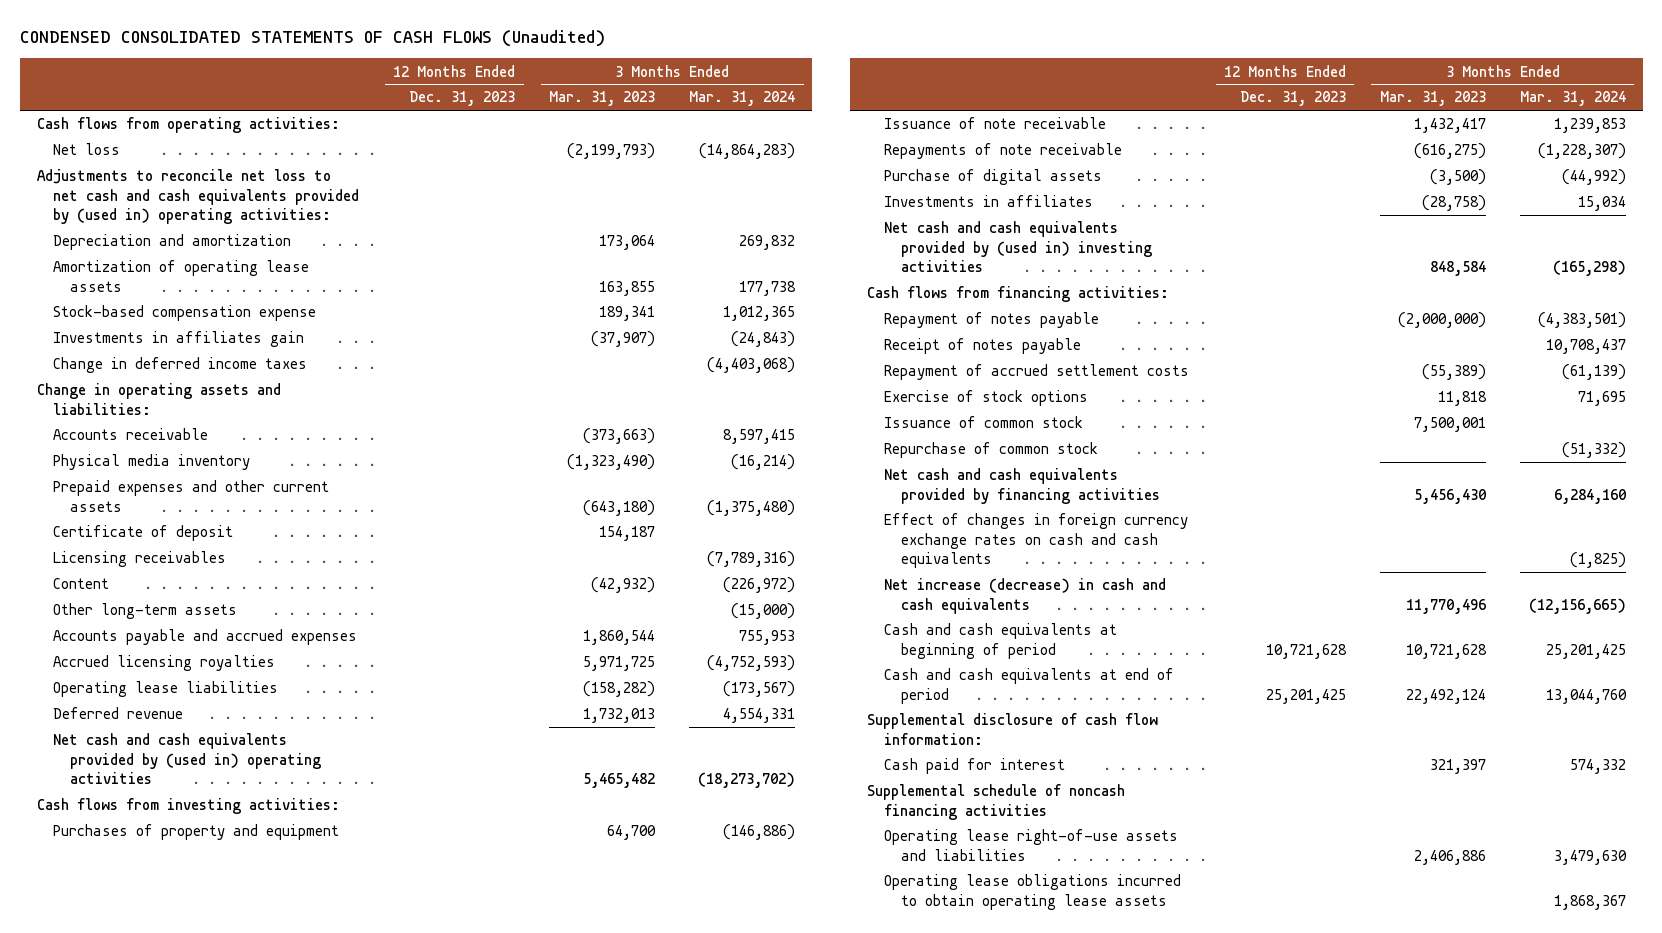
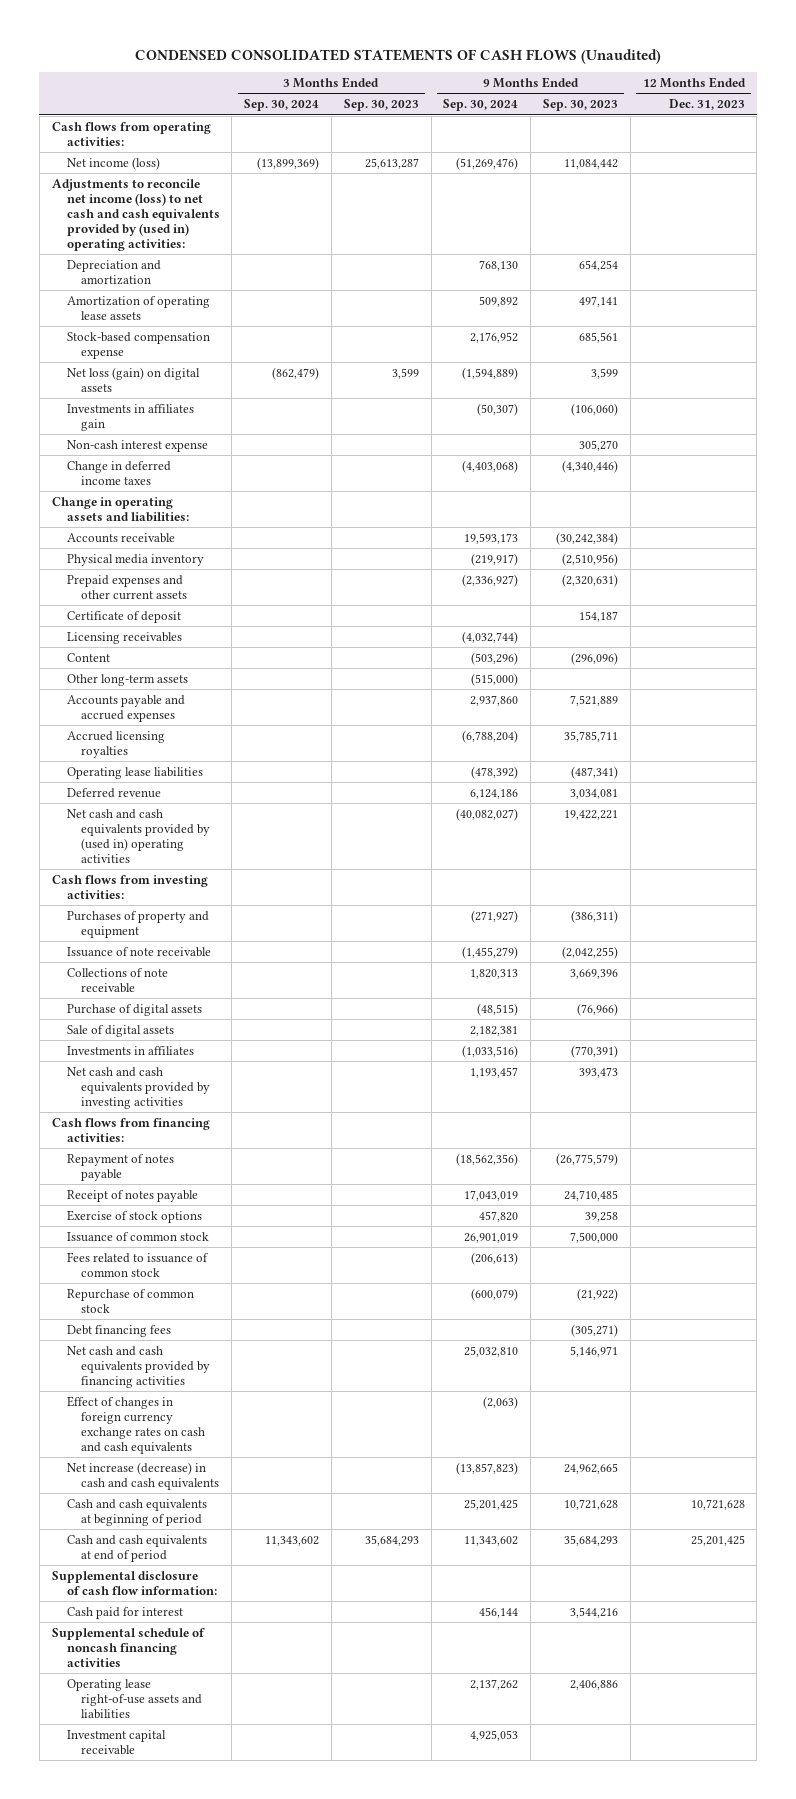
- | 12 Months Ended Dec. 31, 2023 | 3 Months Ended Mar. 31, 2023 | 3 Months Ended Mar. 31, 2024
+ | 3 Months Ended Sep. 30, 2024 | 3 Months Ended Sep. 30, 2023 | 9 Months Ended Sep. 30, 2024 | 9 Months Ended Sep. 30, 2023 | 12 Months Ended Dec. 31, 2023
- Net loss | | (2,199,793) | (14,864,283)
- Adjustments to reconcile net loss to net cash and cash equivalents provided by (used in) operating activities:
+ Net income (loss) | (13,899,369) | 25,613,287 | (51,269,476) | 11,084,442 |
+ Adjustments to reconcile net income (loss) to net cash and cash equivalents provided by (used in) operating activities:
+ Net loss (gain) on digital assets | (862,479) | 3,599 | (1,594,889) | 3,599 |
+ Non-cash interest expense | | | | 305,270 |
- Repayments of note receivable | | (616,275) | (1,228,307)
+ Collections of note receivable | | | 1,820,313 | 3,669,396 |
+ Sale of digital assets | | | 2,182,381 | |
- Net cash and cash equivalents provided by (used in) investing activities | | 848,584 | (165,298)
+ Net cash and cash equivalents provided by investing activities | | | 1,193,457 | 393,473 |
- Repayment of accrued settlement costs | | (55,389) | (61,139)
+ Fees related to issuance of common stock | | | (206,613) | |
+ Debt financing fees | | | | (305,271) |
- Operating lease obligations incurred to obtain operating lease assets | | | 1,868,367
+ Investment capital receivable | | | 4,925,053 | |

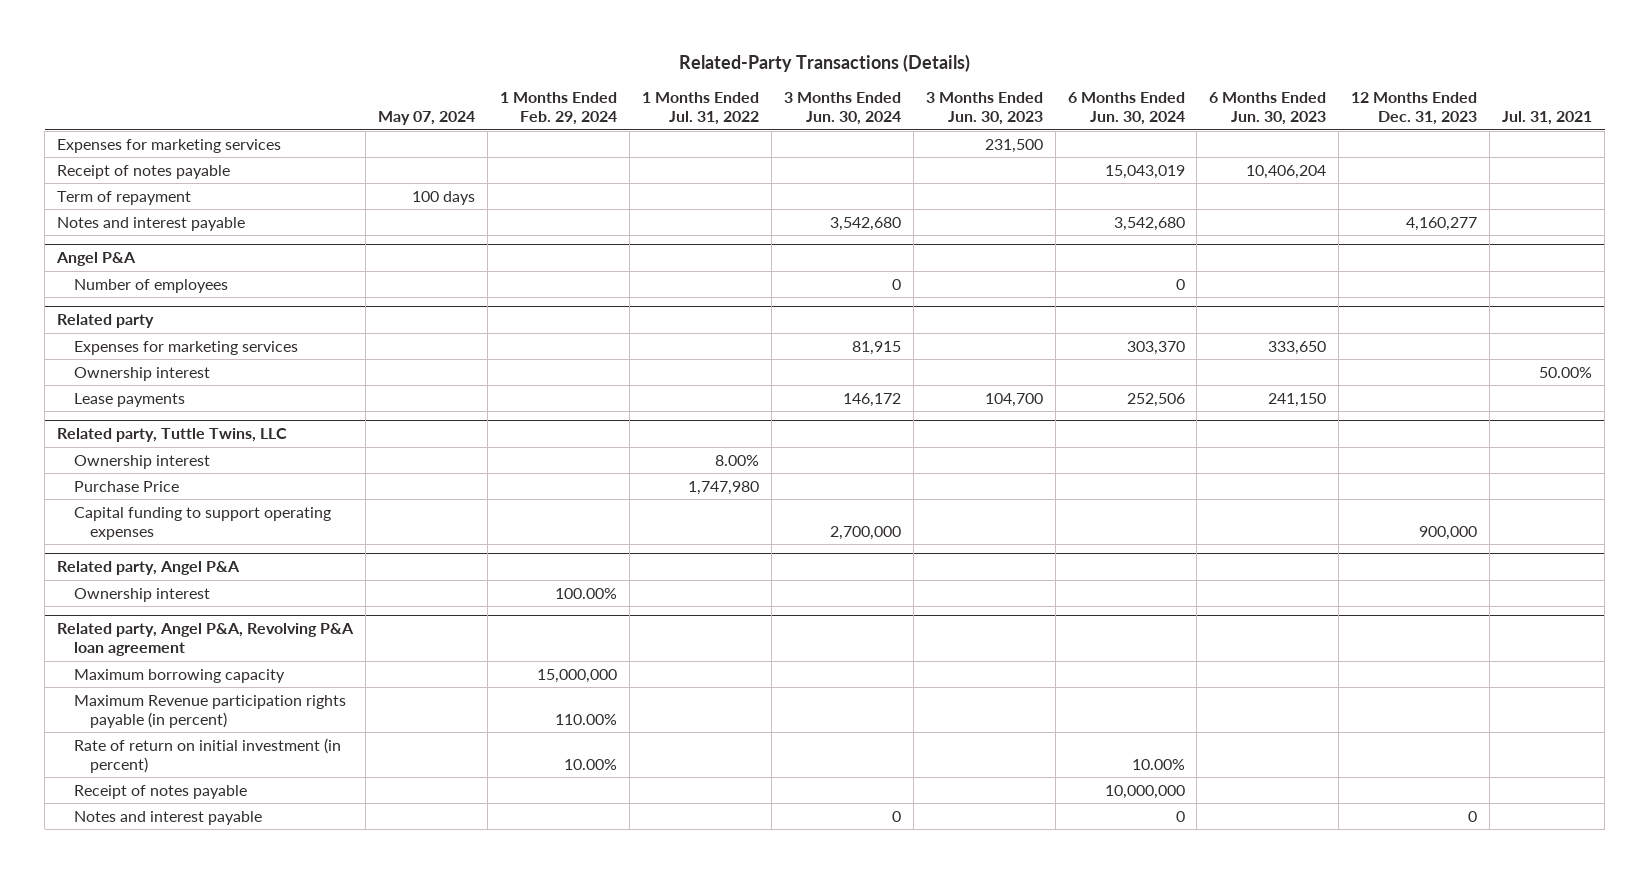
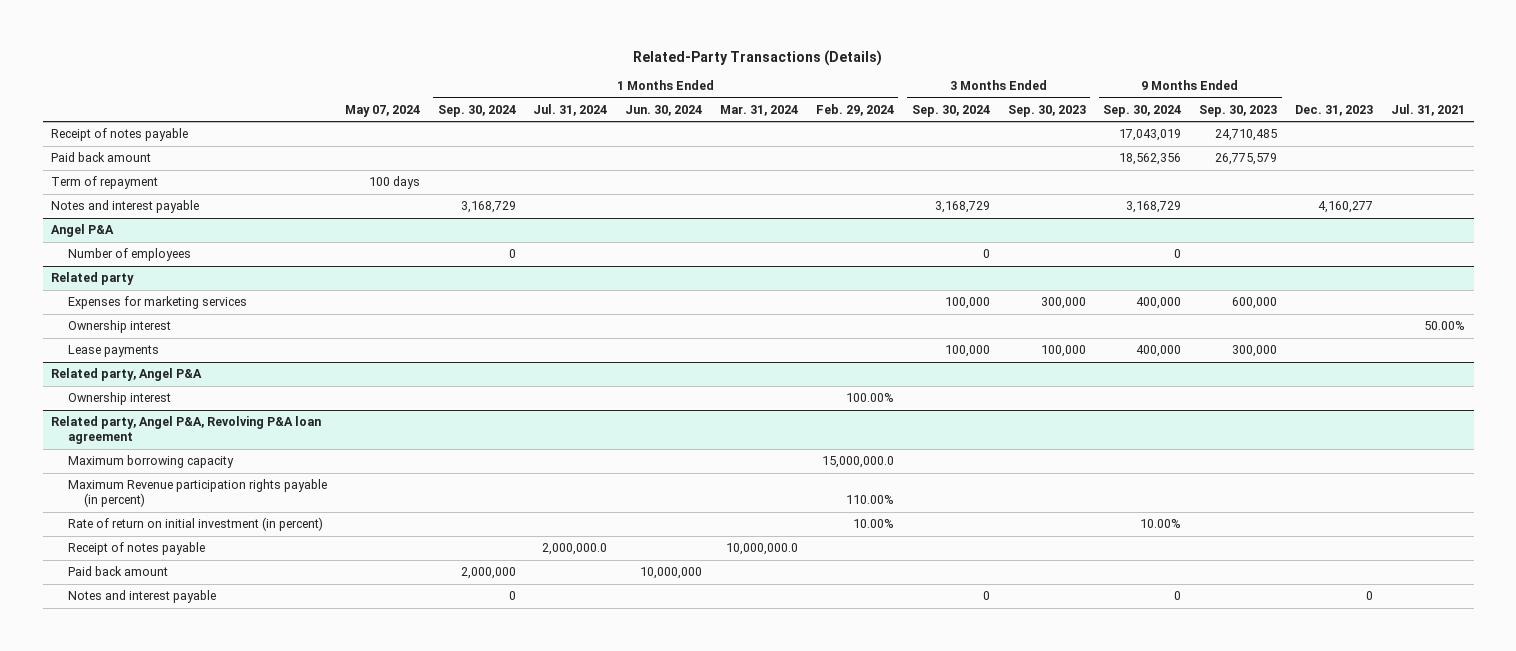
- | May 07, 2024 | 1 Months Ended Feb. 29, 2024 | 1 Months Ended Jul. 31, 2022 | 3 Months Ended Jun. 30, 2024 | 3 Months Ended Jun. 30, 2023 | 6 Months Ended Jun. 30, 2024 | 6 Months Ended Jun. 30, 2023 | 12 Months Ended Dec. 31, 2023 | Jul. 31, 2021
+ | May 07, 2024 | 1 Months Ended Sep. 30, 2024 | 1 Months Ended Jul. 31, 2024 | 1 Months Ended Jun. 30, 2024 | 1 Months Ended Mar. 31, 2024 | 1 Months Ended Feb. 29, 2024 | 3 Months Ended Sep. 30, 2024 | 3 Months Ended Sep. 30, 2023 | 9 Months Ended Sep. 30, 2024 | 9 Months Ended Sep. 30, 2023 | Dec. 31, 2023 | Jul. 31, 2021
- Expenses for marketing services | | | | | 231,500 | | | |
+ Paid back amount | | | | | | | | | 18,562,356 | 26,775,579 | |
- Related party, Tuttle Twins, LLC
- Ownership interest | | | 8.00% | | | | | |
- Purchase Price | | | 1,747,980 | | | | | |
- Capital funding to support operating expenses | | | | 2,700,000 | | | | 900,000 |
@ Related party, Angel P&A, Revolving P&A loan agreement
- Maximum borrowing capacity | | 15,000,000 | | | | | | |
+ Maximum borrowing capacity | | | | | | 15,000,000.0 | | | | | |
+ Paid back amount | | 2,000,000 | | 10,000,000 | | | | | | | |

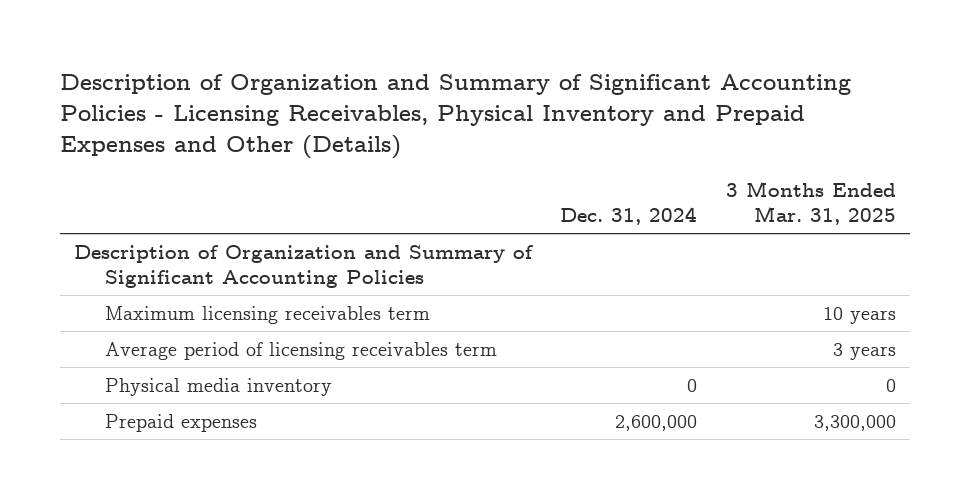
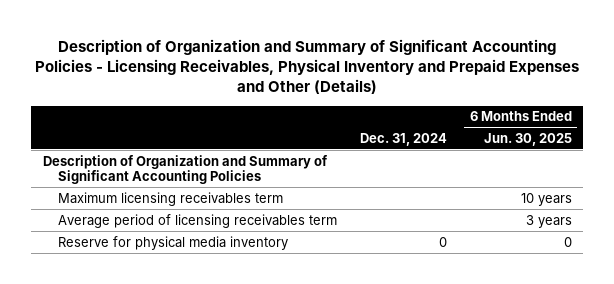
- | Dec. 31, 2024 | 3 Months Ended Mar. 31, 2025
+ | Dec. 31, 2024 | 6 Months Ended Jun. 30, 2025
- Physical media inventory | 0 | 0
- Prepaid expenses | 2,600,000 | 3,300,000
+ Reserve for physical media inventory | 0 | 0

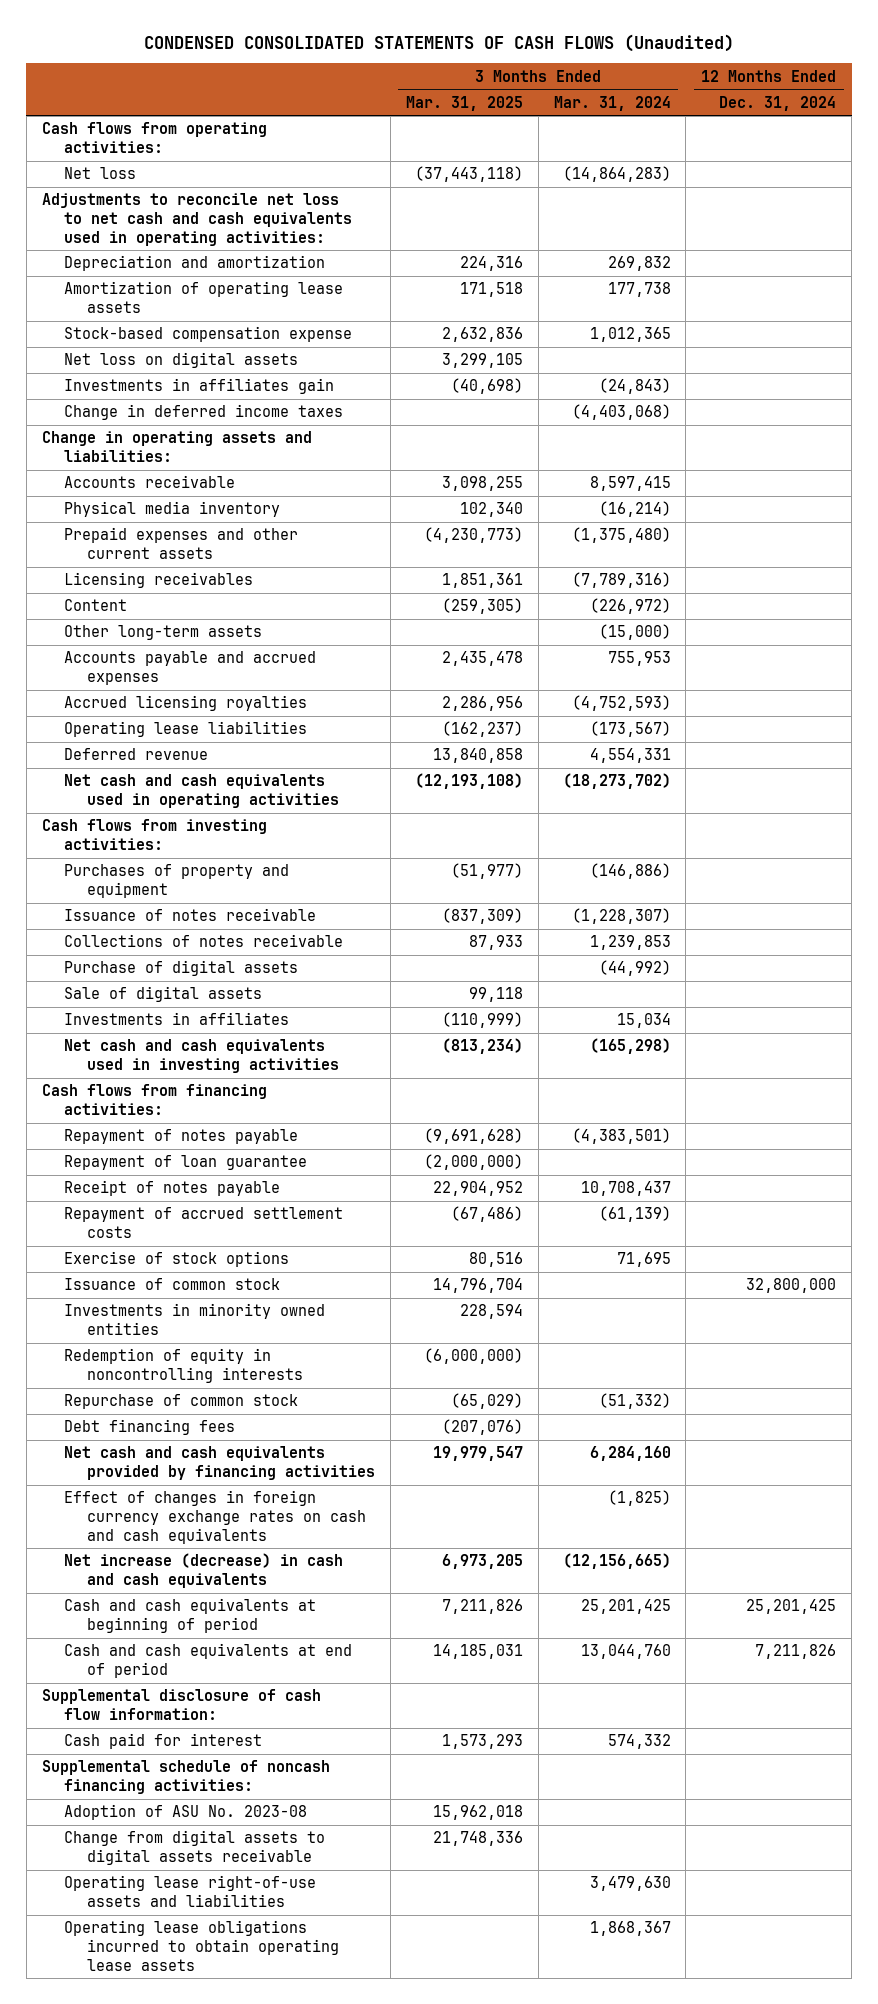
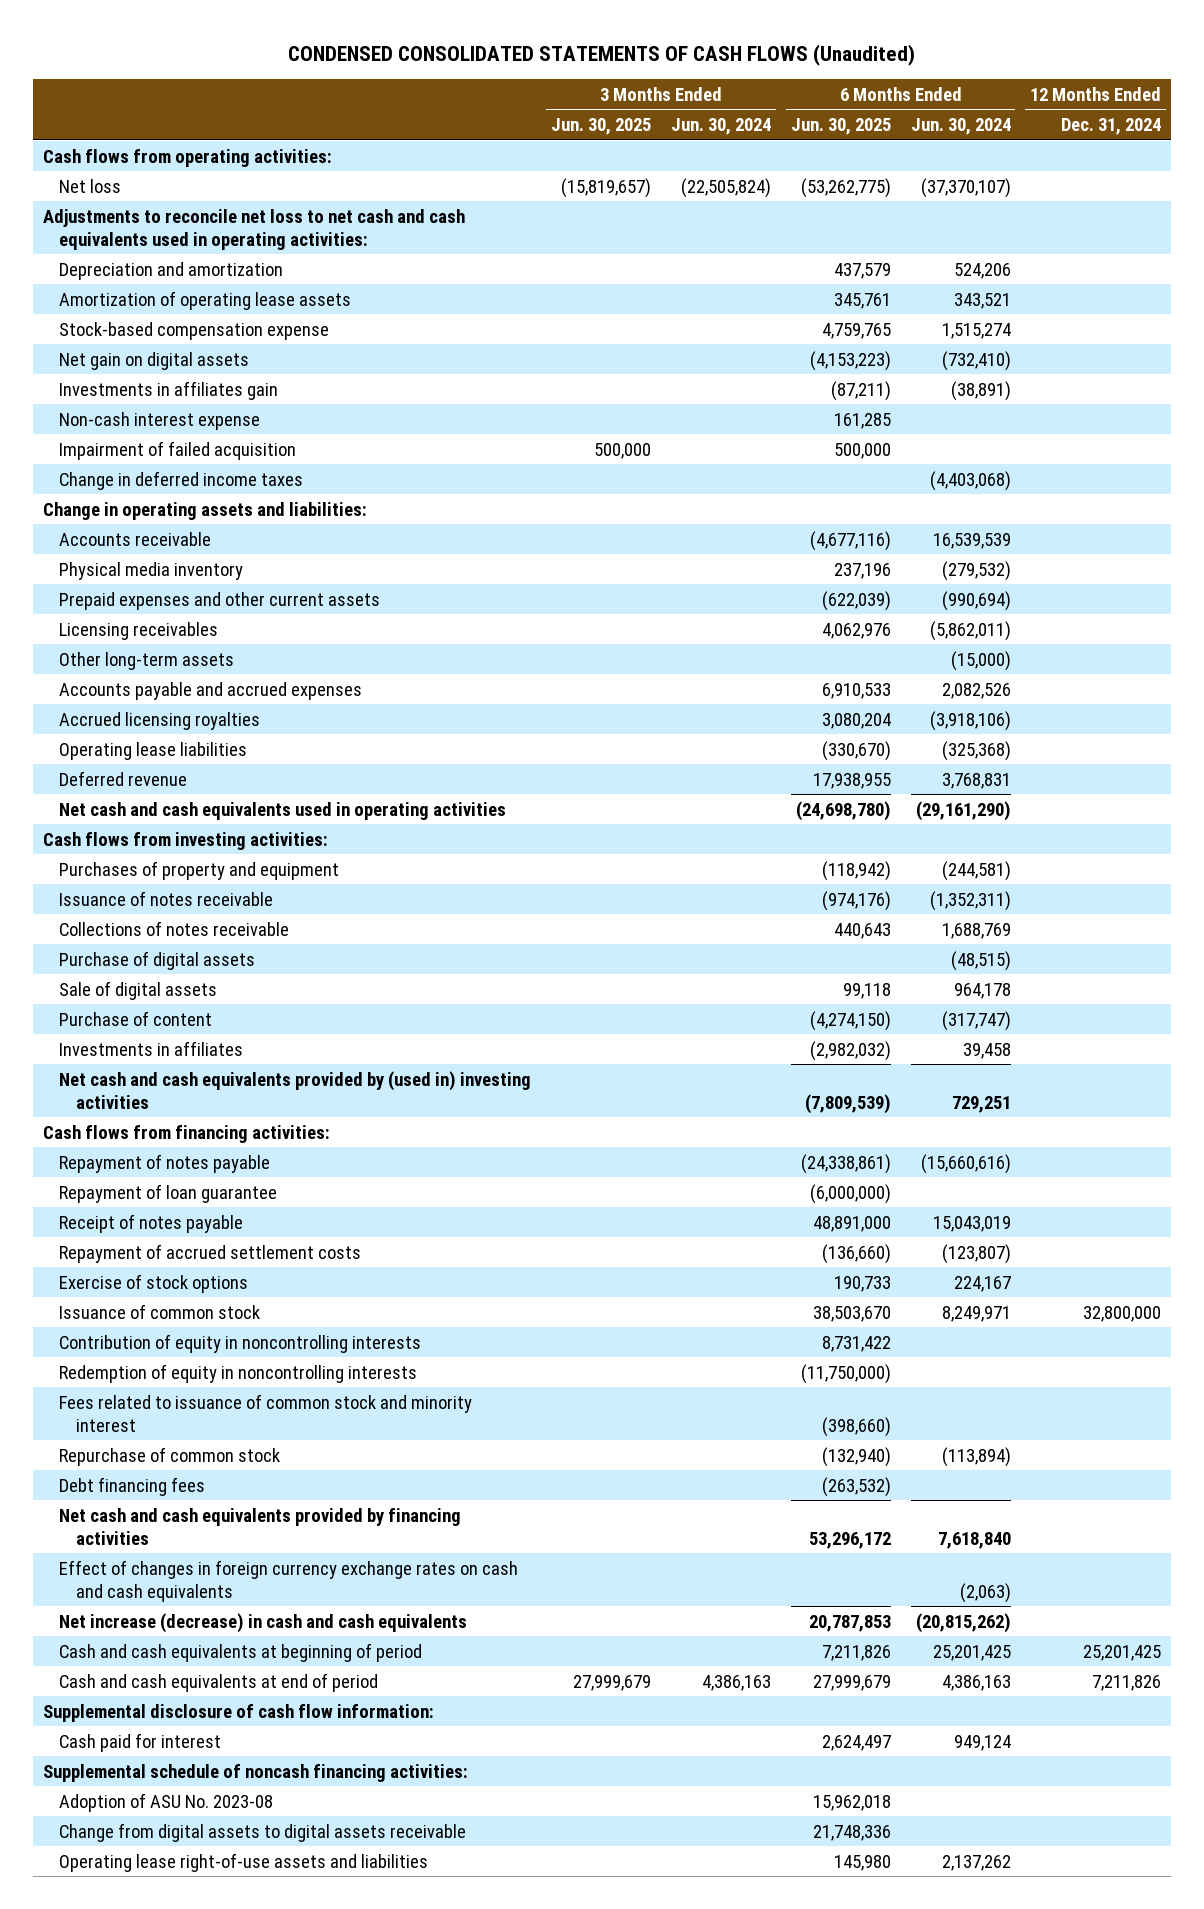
- | 3 Months Ended Mar. 31, 2025 | 3 Months Ended Mar. 31, 2024 | 12 Months Ended Dec. 31, 2024
+ | 3 Months Ended Jun. 30, 2025 | 3 Months Ended Jun. 30, 2024 | 6 Months Ended Jun. 30, 2025 | 6 Months Ended Jun. 30, 2024 | 12 Months Ended Dec. 31, 2024
- Net loss on digital assets | 3,299,105 | |
+ Net gain on digital assets | | | (4,153,223) | (732,410) |
+ Non-cash interest expense | | | 161,285 | |
+ Impairment of failed acquisition | 500,000 | | 500,000 | |
- Content | (259,305) | (226,972) |
+ Purchase of content | | | (4,274,150) | (317,747) |
- Net cash and cash equivalents used in investing activities | (813,234) | (165,298) |
+ Net cash and cash equivalents provided by (used in) investing activities | | | (7,809,539) | 729,251 |
- Investments in minority owned entities | 228,594 | |
+ Contribution of equity in noncontrolling interests | | | 8,731,422 | |
+ Fees related to issuance of common stock and minority interest | | | (398,660) | |
- Operating lease obligations incurred to obtain operating lease assets | | 1,868,367 |

